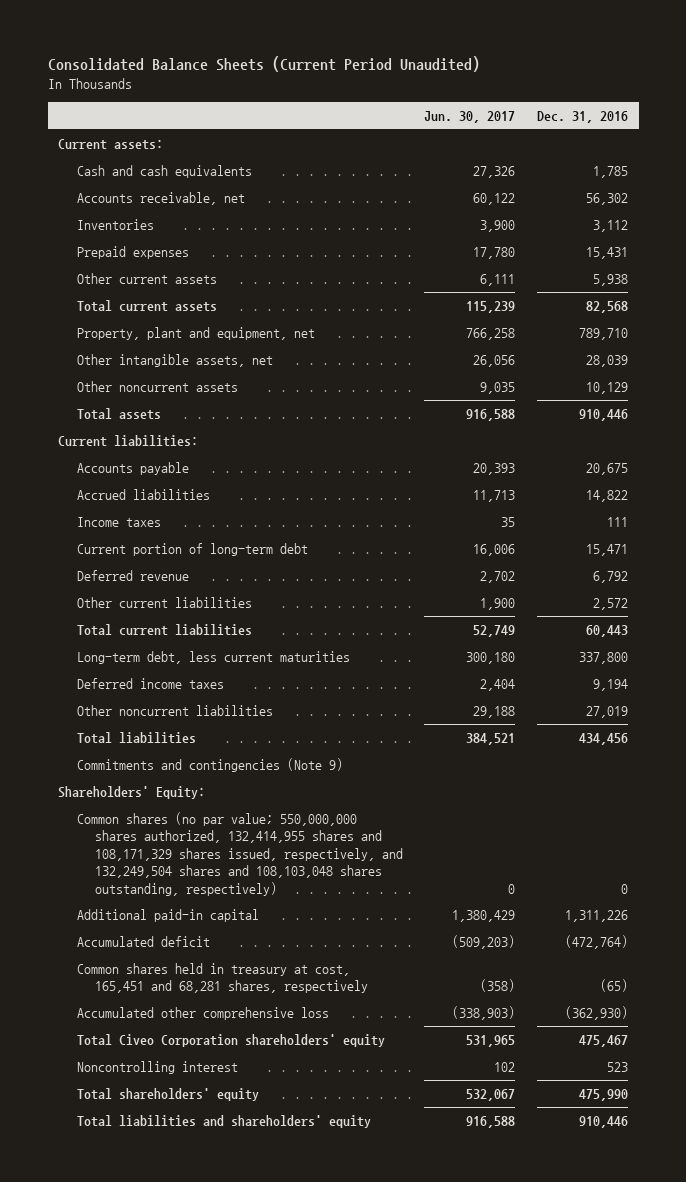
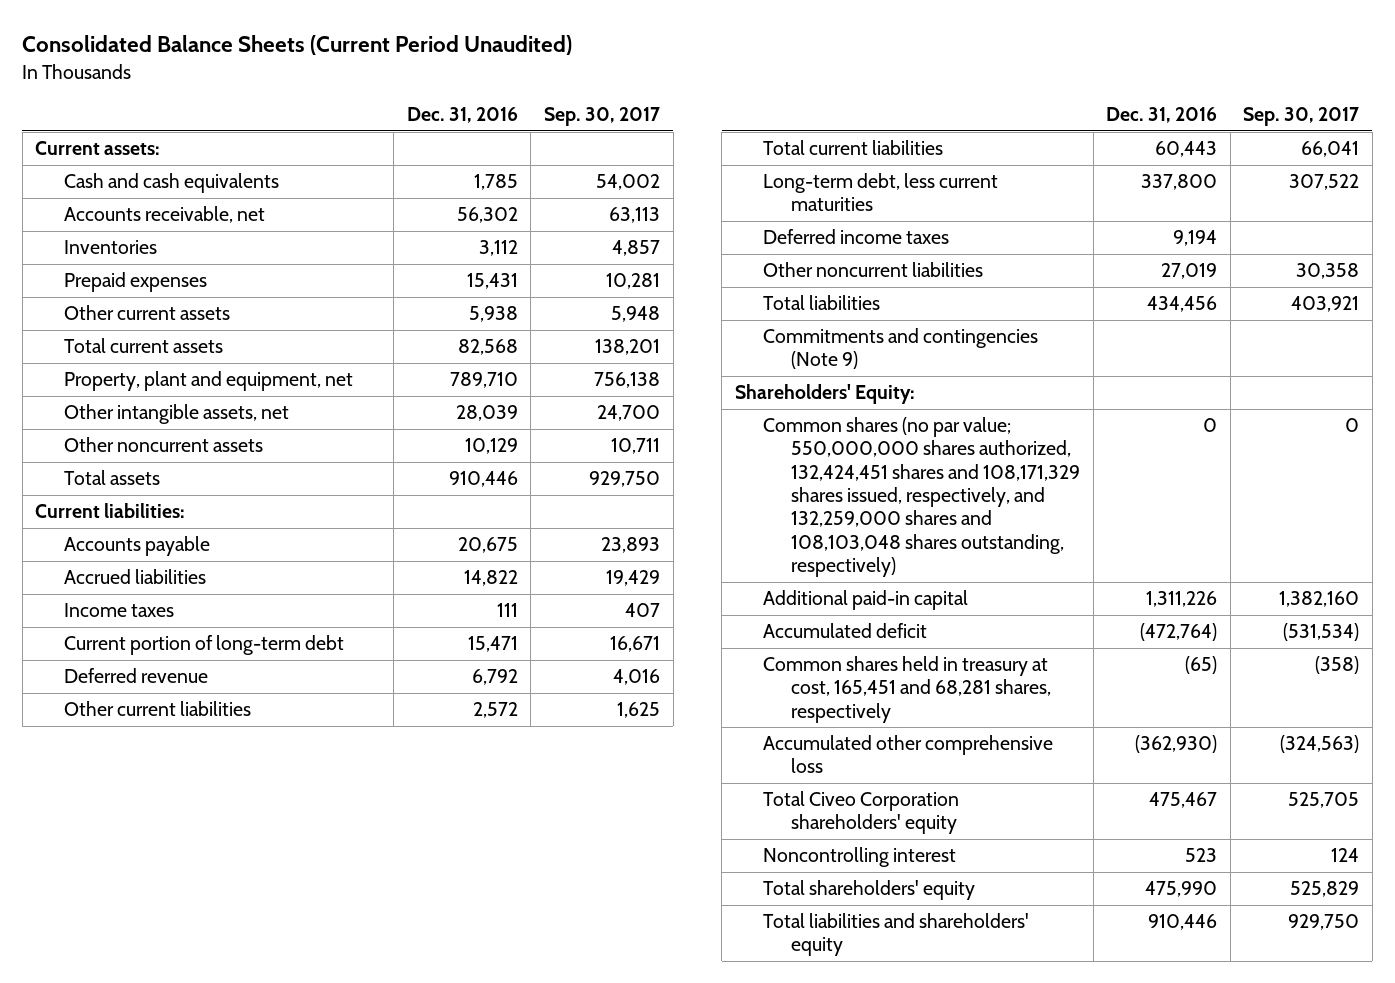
- | Jun. 30, 2017 | Dec. 31, 2016
+ | Dec. 31, 2016 | Sep. 30, 2017
- Common shares (no par value; 550,000,000 shares authorized, 132,414,955 shares and 108,171,329 shares issued, respectively, and 132,249,504 shares and 108,103,048 shares outstanding, respectively) | 0 | 0
+ Common shares (no par value; 550,000,000 shares authorized, 132,424,451 shares and 108,171,329 shares issued, respectively, and 132,259,000 shares and 108,103,048 shares outstanding, respectively) | 0 | 0

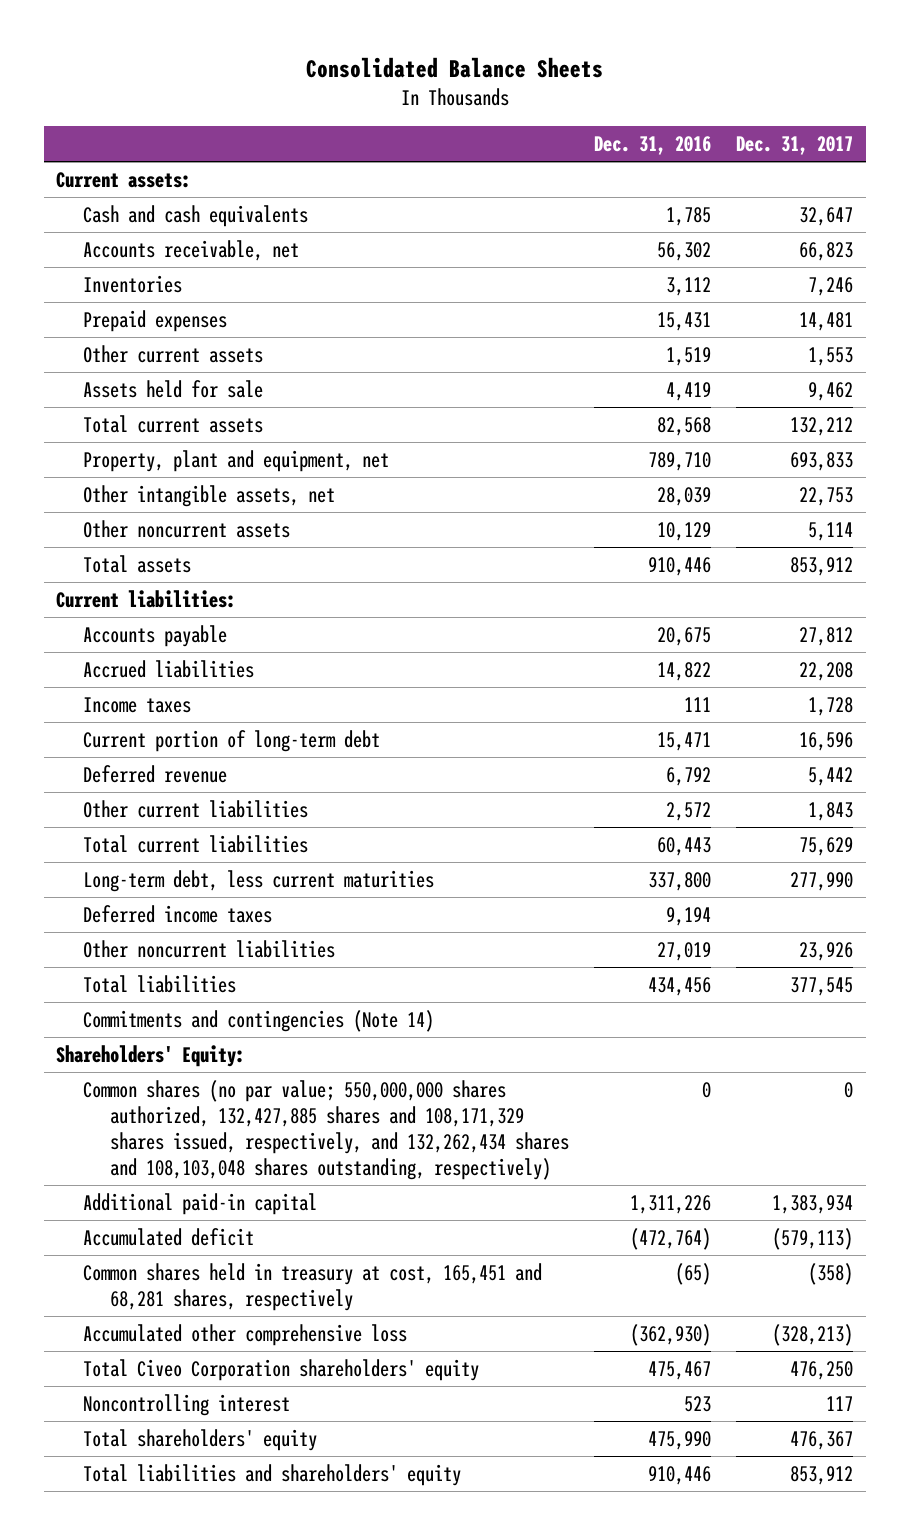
- Consolidated Balance Sheets (Current Period Unaudited)
+ Consolidated Balance Sheets
- | Dec. 31, 2016 | Sep. 30, 2017
+ | Dec. 31, 2016 | Dec. 31, 2017
- Other current assets | 5,938 | 5,948
+ Other current assets | 1,519 | 1,553
+ Assets held for sale | 4,419 | 9,462
- Commitments and contingencies (Note 9)
+ Commitments and contingencies (Note 14)
- Common shares (no par value; 550,000,000 shares authorized, 132,424,451 shares and 108,171,329 shares issued, respectively, and 132,259,000 shares and 108,103,048 shares outstanding, respectively) | 0 | 0
+ Common shares (no par value; 550,000,000 shares authorized, 132,427,885 shares and 108,171,329 shares issued, respectively, and 132,262,434 shares and 108,103,048 shares outstanding, respectively) | 0 | 0

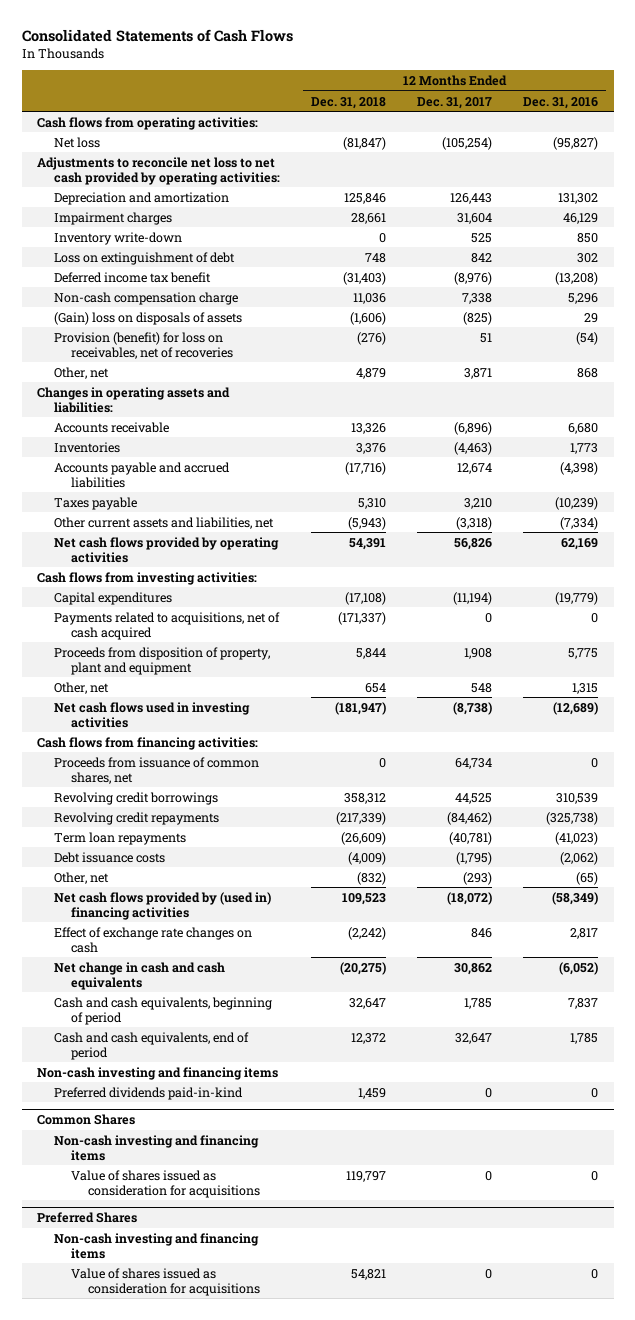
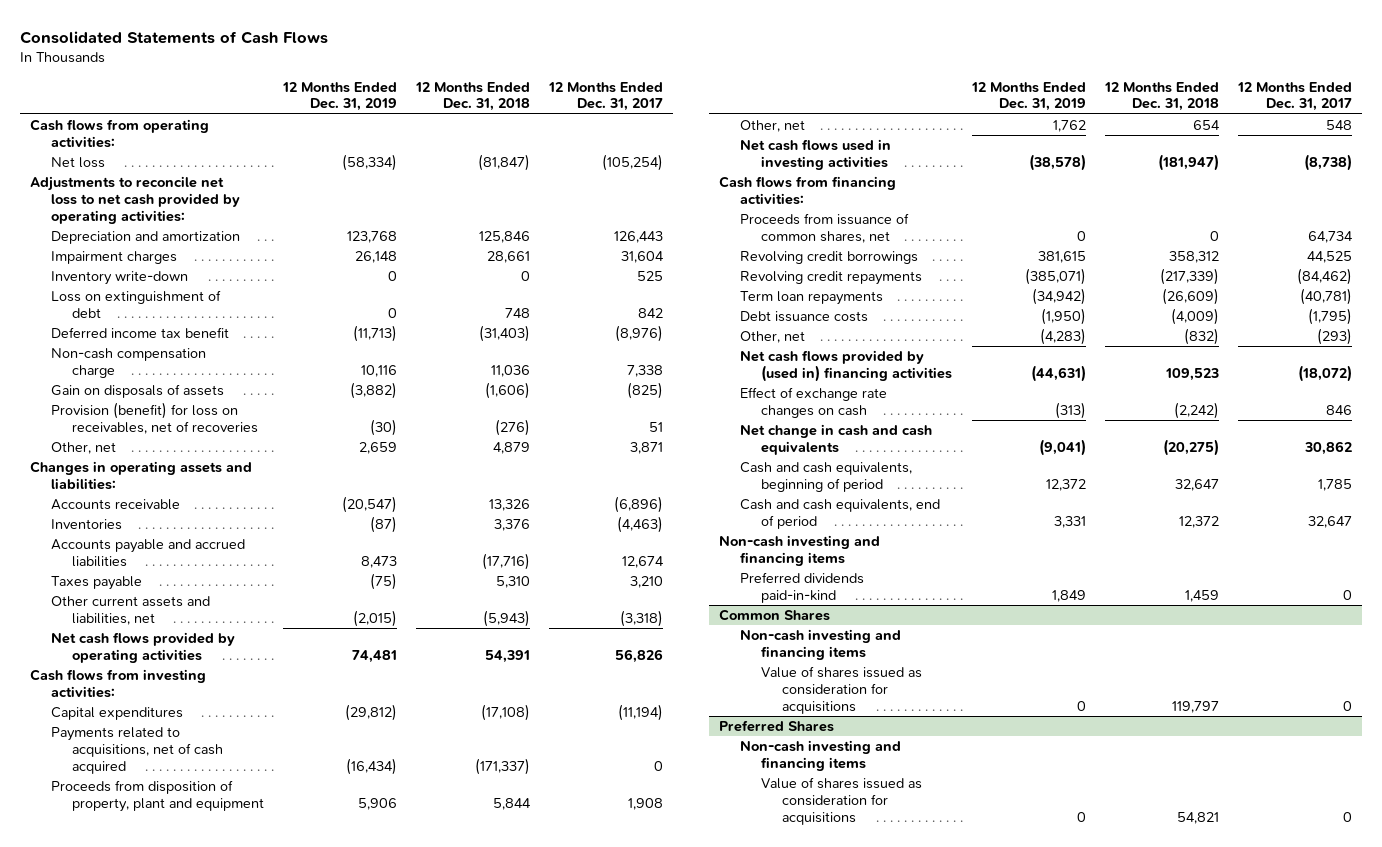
- | 12 Months Ended Dec. 31, 2018 | 12 Months Ended Dec. 31, 2017 | 12 Months Ended Dec. 31, 2016
+ | 12 Months Ended Dec. 31, 2019 | 12 Months Ended Dec. 31, 2018 | 12 Months Ended Dec. 31, 2017
- (Gain) loss on disposals of assets | (1,606) | (825) | 29
+ Gain on disposals of assets | (3,882) | (1,606) | (825)

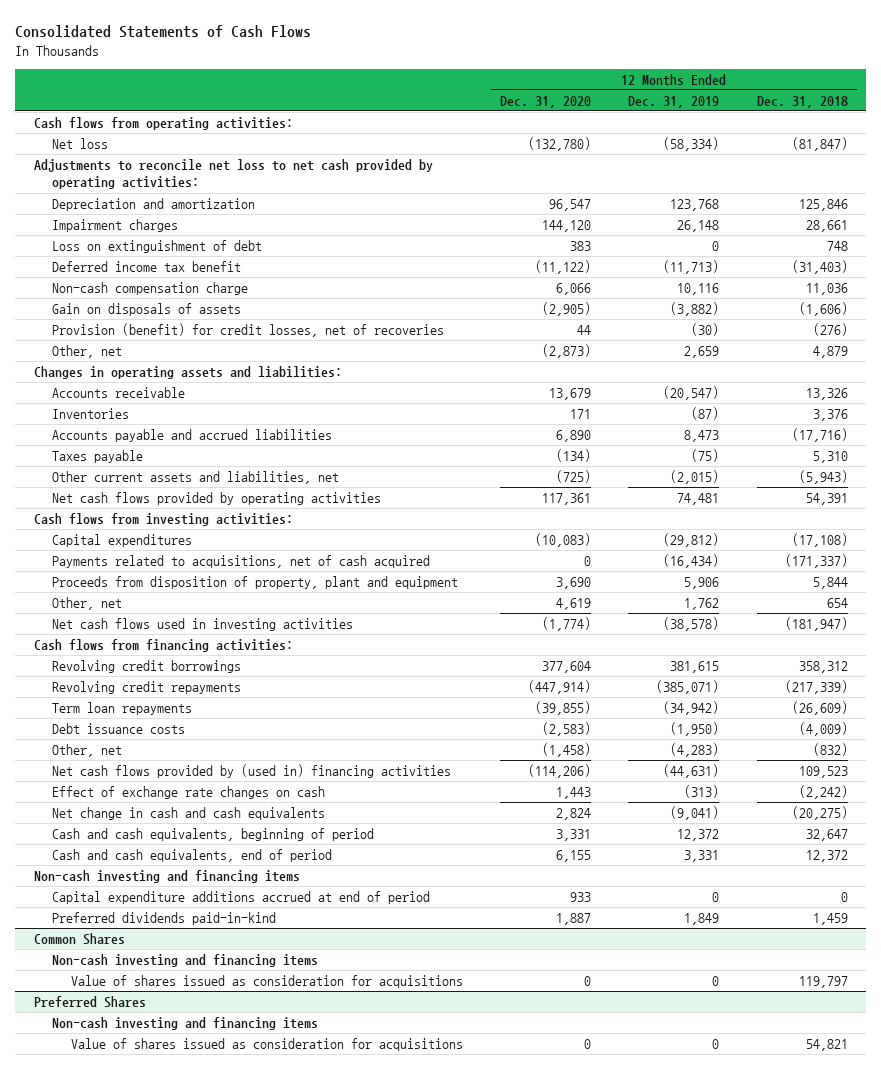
- | 12 Months Ended Dec. 31, 2019 | 12 Months Ended Dec. 31, 2018 | 12 Months Ended Dec. 31, 2017
+ | 12 Months Ended Dec. 31, 2020 | 12 Months Ended Dec. 31, 2019 | 12 Months Ended Dec. 31, 2018
- Inventory write-down | 0 | 0 | 525
- Provision (benefit) for loss on receivables, net of recoveries | (30) | (276) | 51
+ Provision (benefit) for credit losses, net of recoveries | 44 | (30) | (276)
- Proceeds from issuance of common shares, net | 0 | 0 | 64,734
+ Capital expenditure additions accrued at end of period | 933 | 0 | 0

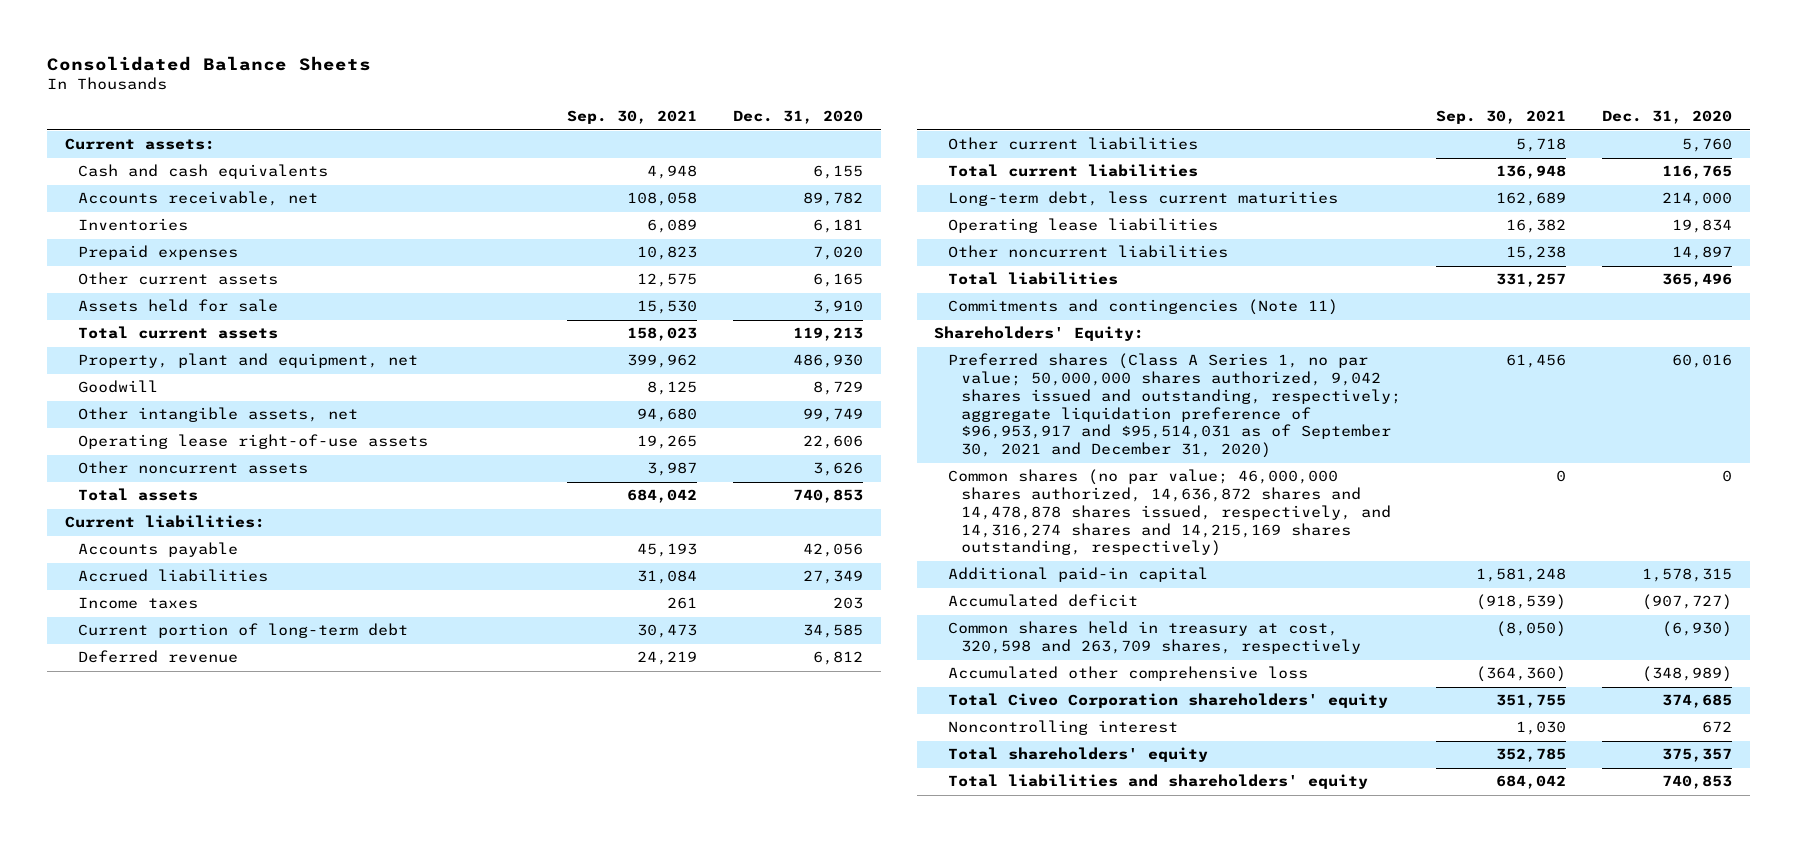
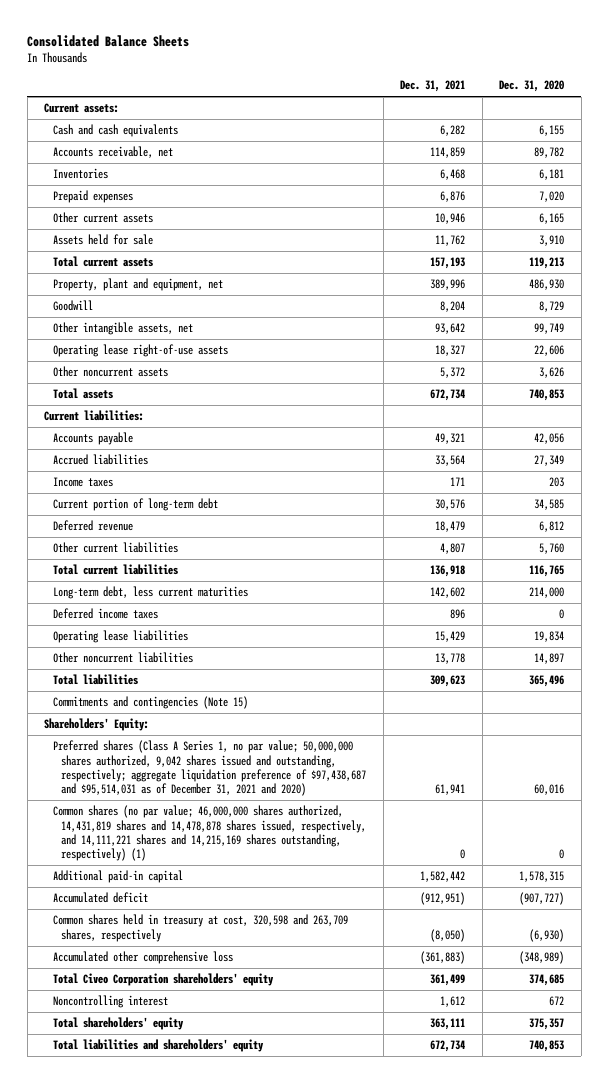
- | Sep. 30, 2021 | Dec. 31, 2020
+ | Dec. 31, 2021 | Dec. 31, 2020
+ Deferred income taxes | 896 | 0
- Commitments and contingencies (Note 11)
+ Commitments and contingencies (Note 15)
- Preferred shares (Class A Series 1, no par value; 50,000,000 shares authorized, 9,042 shares issued and outstanding, respectively; aggregate liquidation preference of $96,953,917 and $95,514,031 as of September 30, 2021 and December 31, 2020) | 61,456 | 60,016
- Common shares (no par value; 46,000,000 shares authorized, 14,636,872 shares and 14,478,878 shares issued, respectively, and 14,316,274 shares and 14,215,169 shares outstanding, respectively) | 0 | 0
+ Preferred shares (Class A Series 1, no par value; 50,000,000 shares authorized, 9,042 shares issued and outstanding, respectively; aggregate liquidation preference of $97,438,687 and $95,514,031 as of December 31, 2021 and 2020) | 61,941 | 60,016
+ Common shares (no par value; 46,000,000 shares authorized, 14,431,819 shares and 14,478,878 shares issued, respectively, and 14,111,221 shares and 14,215,169 shares outstanding, respectively) (1) | 0 | 0

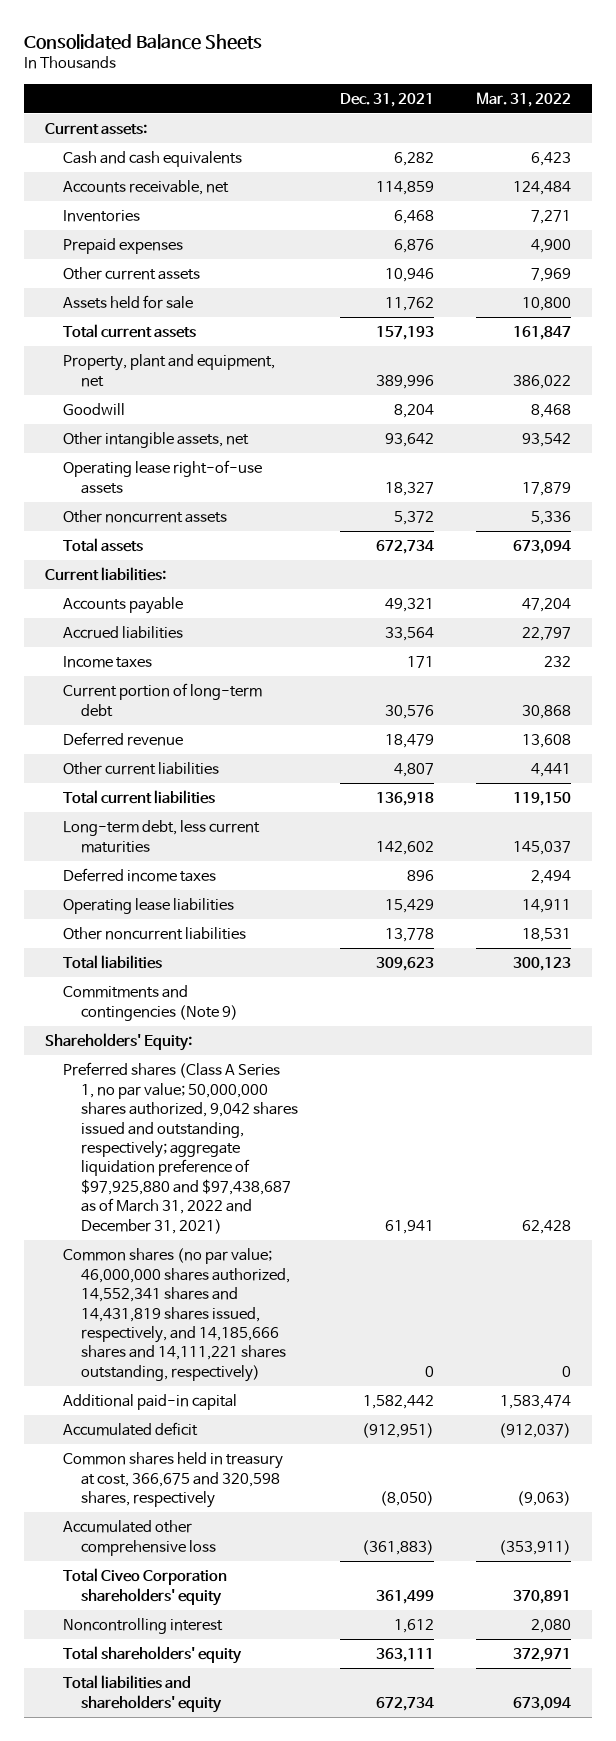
- | Dec. 31, 2021 | Dec. 31, 2020
+ | Dec. 31, 2021 | Mar. 31, 2022
- Commitments and contingencies (Note 15)
+ Commitments and contingencies (Note 9)
- Preferred shares (Class A Series 1, no par value; 50,000,000 shares authorized, 9,042 shares issued and outstanding, respectively; aggregate liquidation preference of $97,438,687 and $95,514,031 as of December 31, 2021 and 2020) | 61,941 | 60,016
- Common shares (no par value; 46,000,000 shares authorized, 14,431,819 shares and 14,478,878 shares issued, respectively, and 14,111,221 shares and 14,215,169 shares outstanding, respectively) (1) | 0 | 0
+ Preferred shares (Class A Series 1, no par value; 50,000,000 shares authorized, 9,042 shares issued and outstanding, respectively; aggregate liquidation preference of $97,925,880 and $97,438,687 as of March 31, 2022 and December 31, 2021) | 61,941 | 62,428
+ Common shares (no par value; 46,000,000 shares authorized, 14,552,341 shares and 14,431,819 shares issued, respectively, and 14,185,666 shares and 14,111,221 shares outstanding, respectively) | 0 | 0
- Common shares held in treasury at cost, 320,598 and 263,709 shares, respectively | (8,050) | (6,930)
+ Common shares held in treasury at cost, 366,675 and 320,598 shares, respectively | (8,050) | (9,063)

